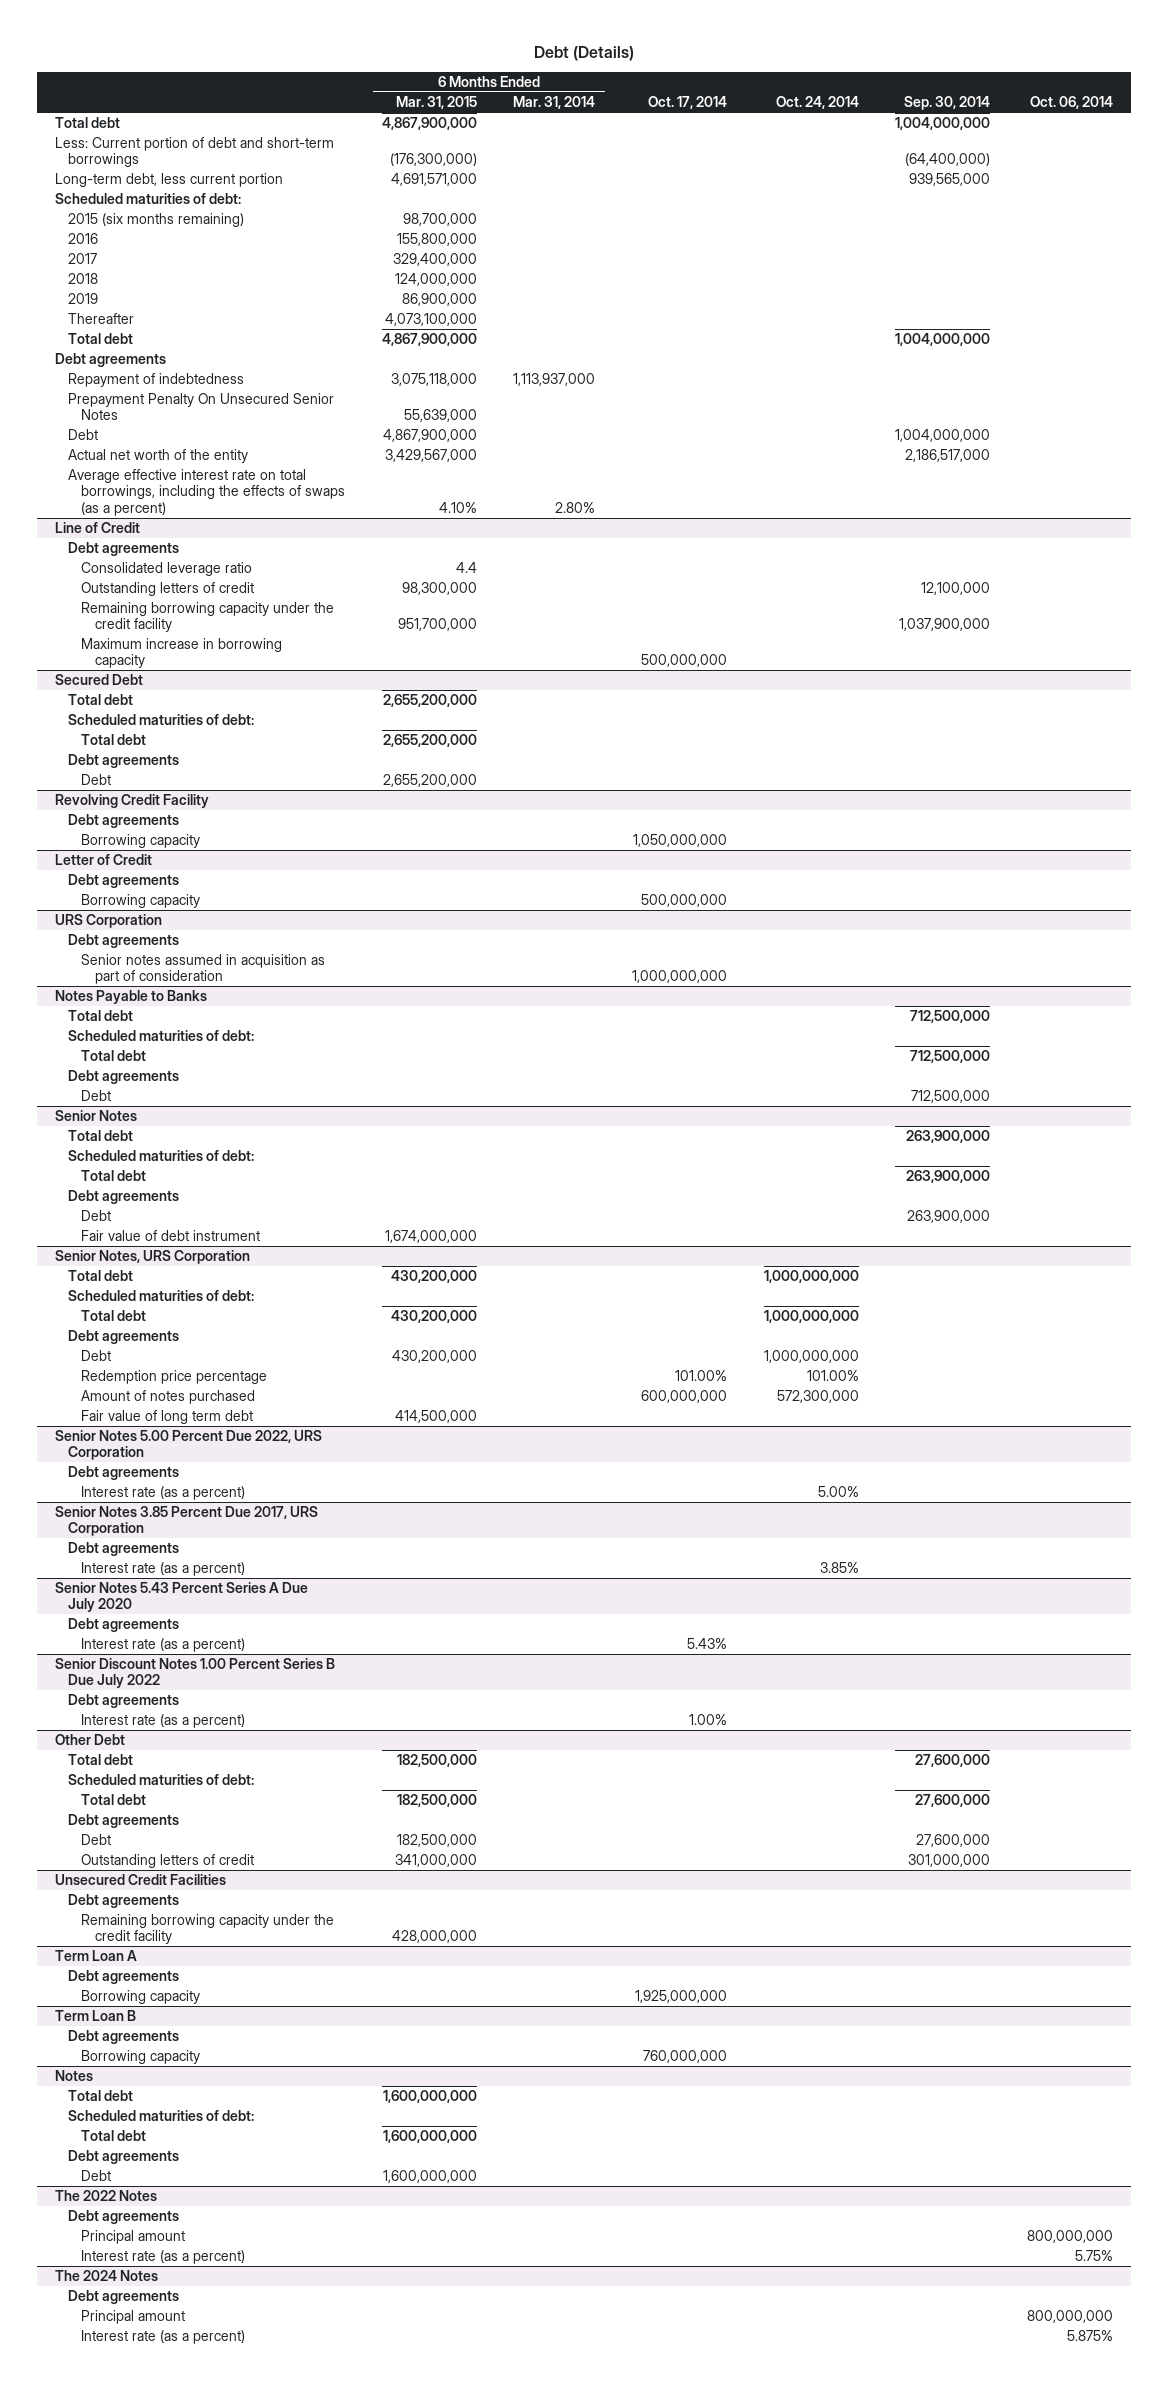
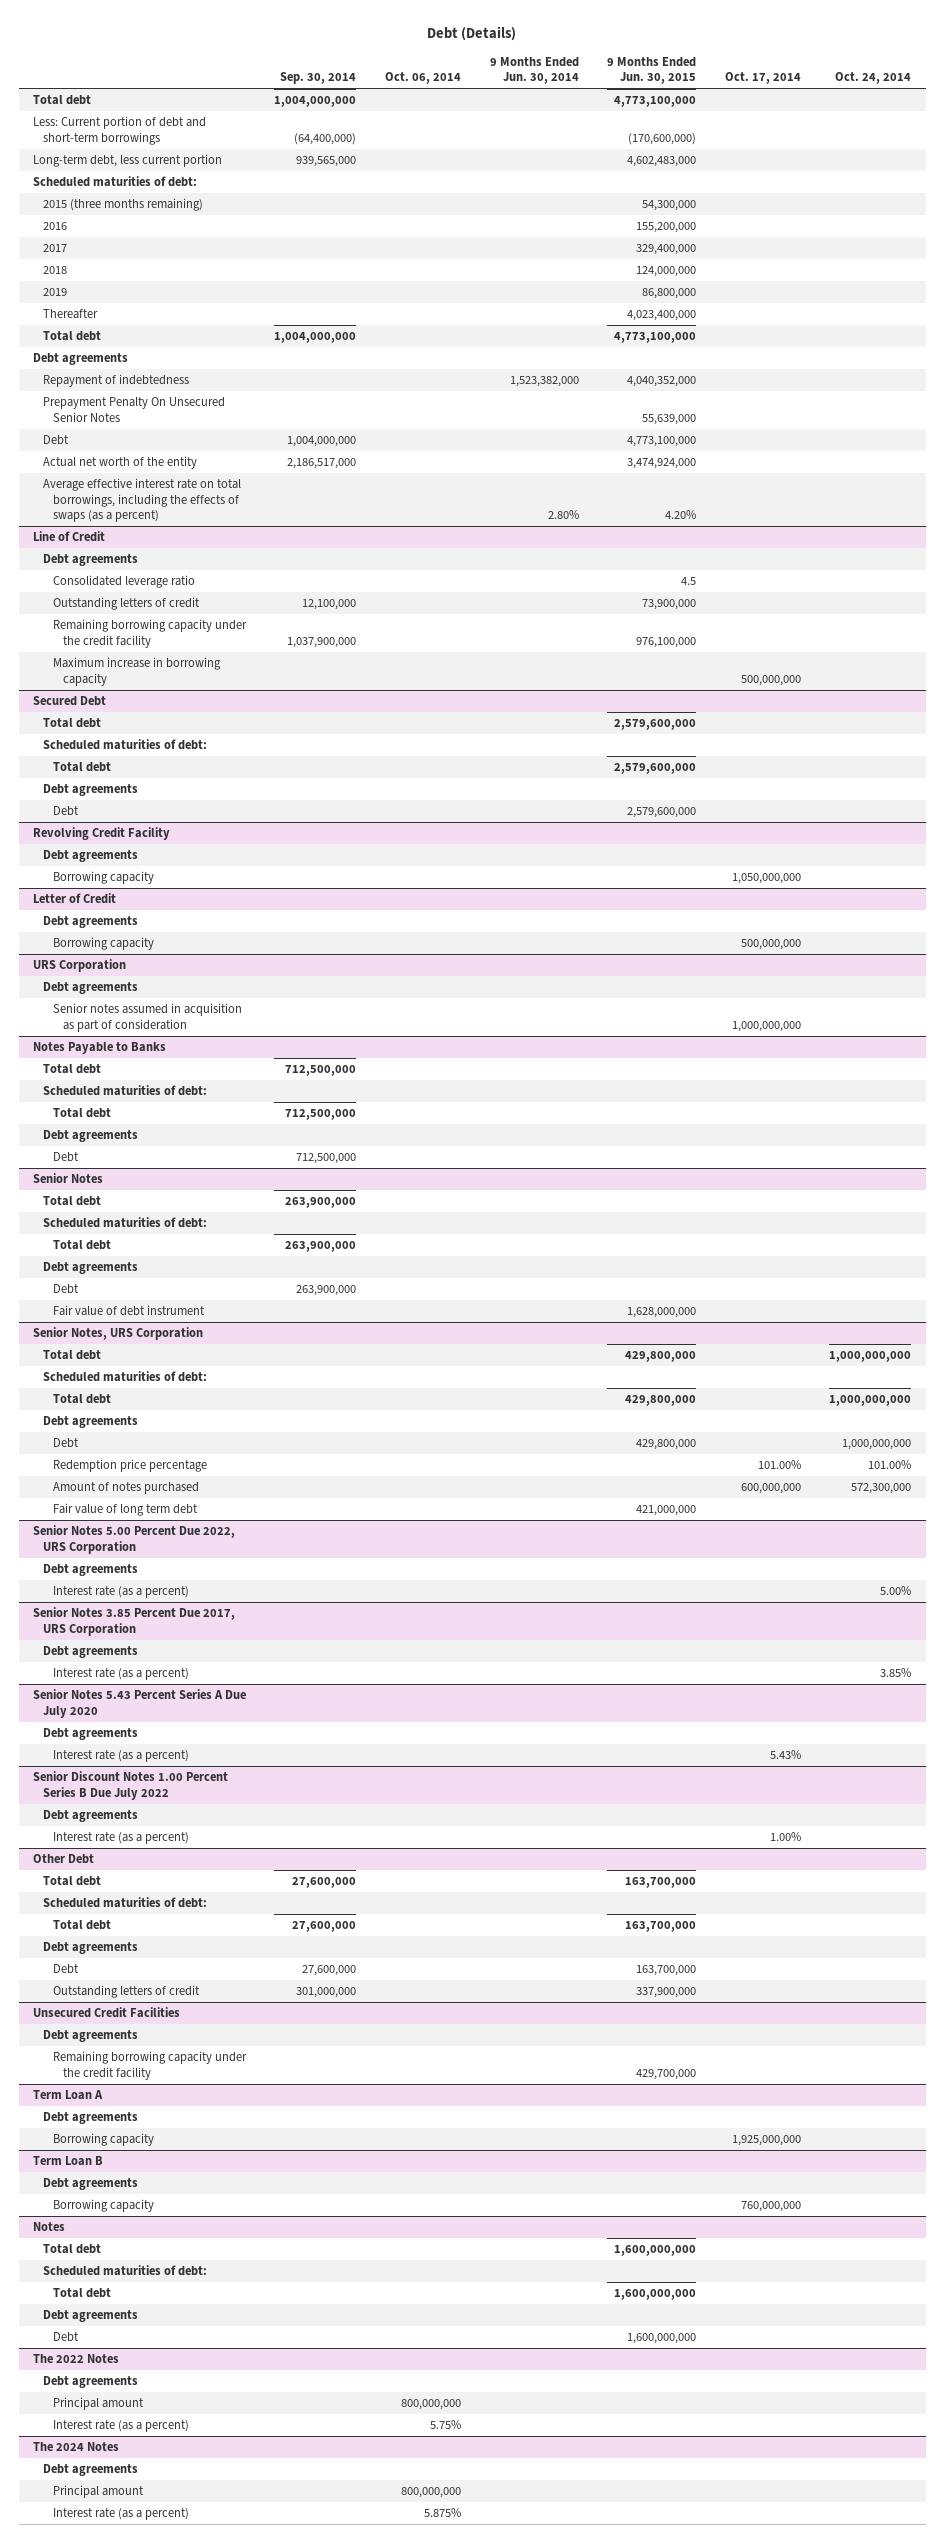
- | 6 Months Ended Mar. 31, 2015 | 6 Months Ended Mar. 31, 2014 | Oct. 17, 2014 | Oct. 24, 2014 | Sep. 30, 2014 | Oct. 06, 2014
+ | Sep. 30, 2014 | Oct. 06, 2014 | 9 Months Ended Jun. 30, 2014 | 9 Months Ended Jun. 30, 2015 | Oct. 17, 2014 | Oct. 24, 2014
- 2015 (six months remaining) | 98,700,000 | | | | |
+ 2015 (three months remaining) | | | | 54,300,000 | |

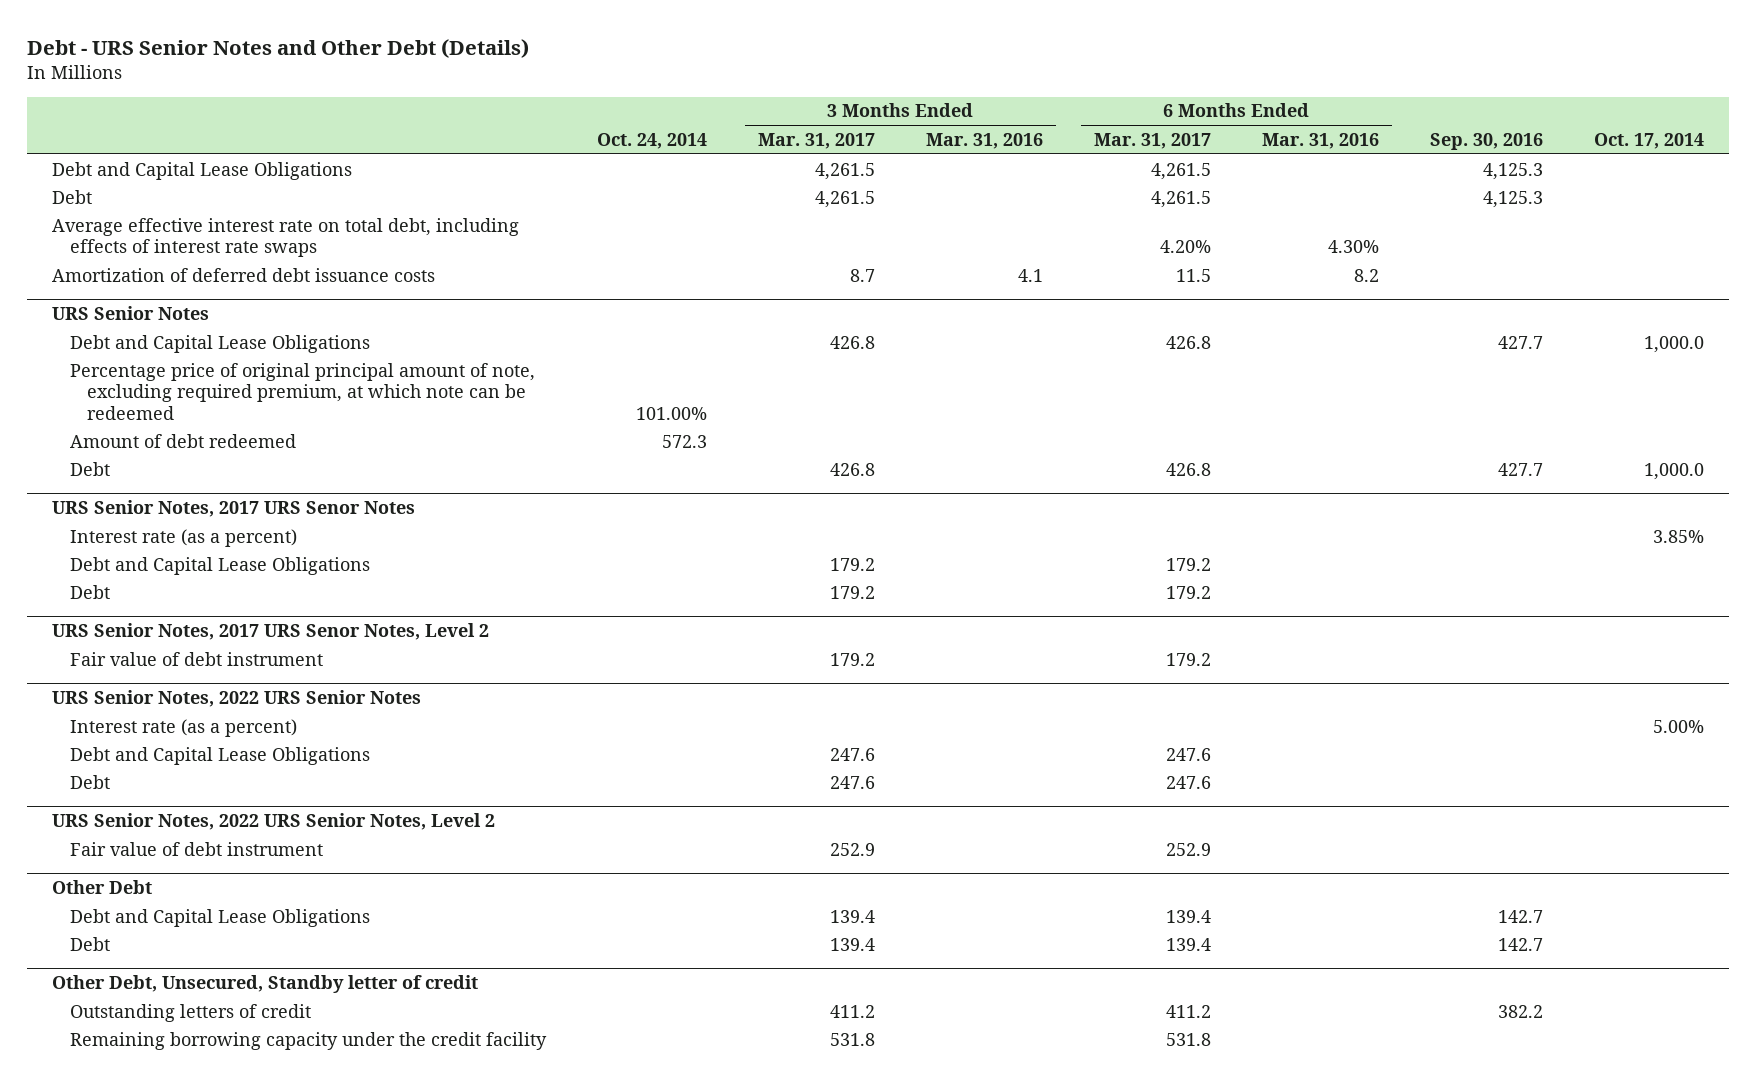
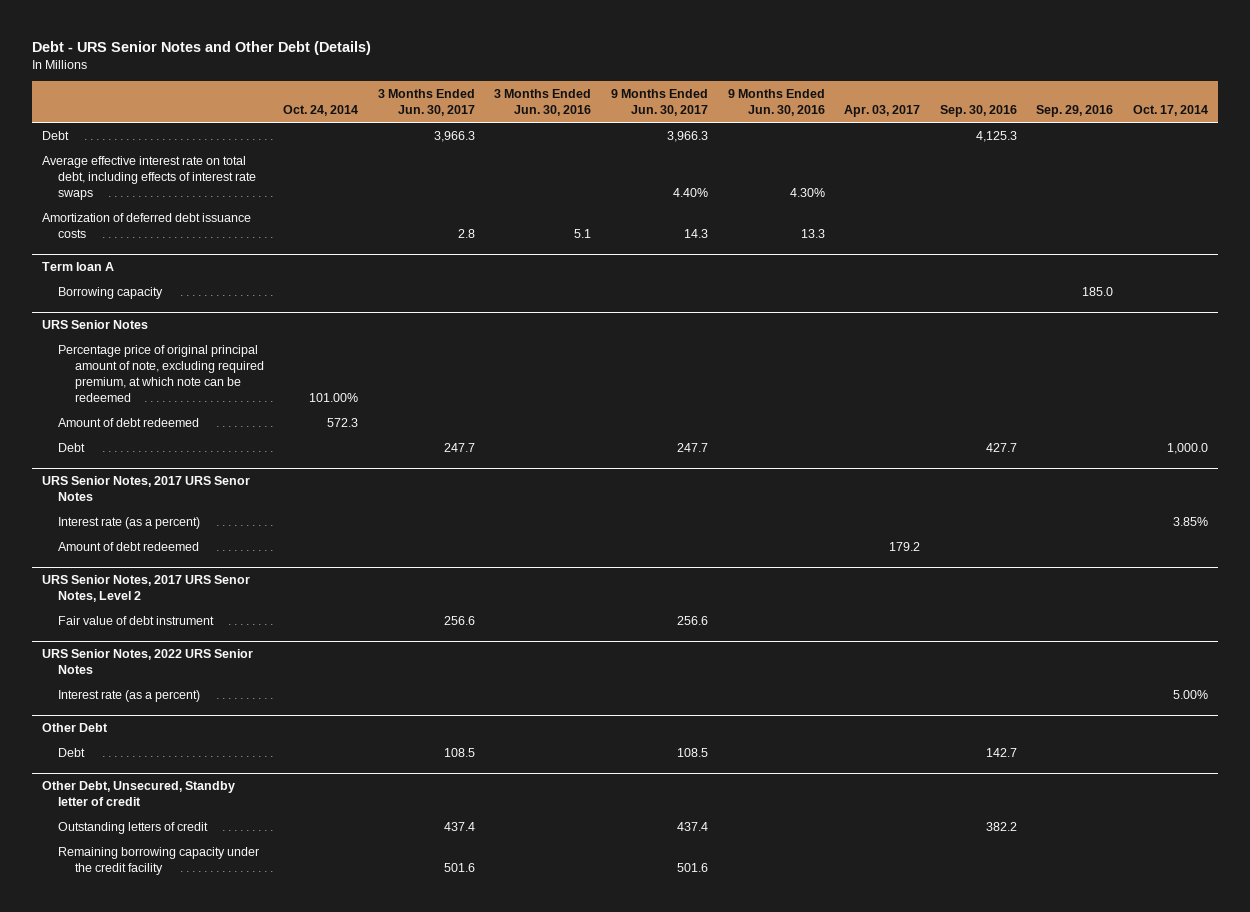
- | Oct. 24, 2014 | 3 Months Ended Mar. 31, 2017 | 3 Months Ended Mar. 31, 2016 | 6 Months Ended Mar. 31, 2017 | 6 Months Ended Mar. 31, 2016 | Sep. 30, 2016 | Oct. 17, 2014
+ | Oct. 24, 2014 | 3 Months Ended Jun. 30, 2017 | 3 Months Ended Jun. 30, 2016 | 9 Months Ended Jun. 30, 2017 | 9 Months Ended Jun. 30, 2016 | Apr. 03, 2017 | Sep. 30, 2016 | Sep. 29, 2016 | Oct. 17, 2014
- Debt and Capital Lease Obligations | | 4,261.5 | | 4,261.5 | | 4,125.3 |
+ Term loan A
+ Borrowing capacity | | | | | | | | 185.0 |
@ URS Senior Notes
- Debt and Capital Lease Obligations | | 426.8 | | 426.8 | | 427.7 | 1,000.0
@ URS Senior Notes, 2017 URS Senor Notes
- Debt and Capital Lease Obligations | | 179.2 | | 179.2 | | |
- Debt | | 179.2 | | 179.2 | | |
+ Amount of debt redeemed | | | | | | 179.2 | | |
@ URS Senior Notes, 2022 URS Senior Notes
- Debt and Capital Lease Obligations | | 247.6 | | 247.6 | | |
- Debt | | 247.6 | | 247.6 | | |
- URS Senior Notes, 2022 URS Senior Notes, Level 2
- Fair value of debt instrument | | 252.9 | | 252.9 | | |
@ Other Debt
- Debt and Capital Lease Obligations | | 139.4 | | 139.4 | | 142.7 |

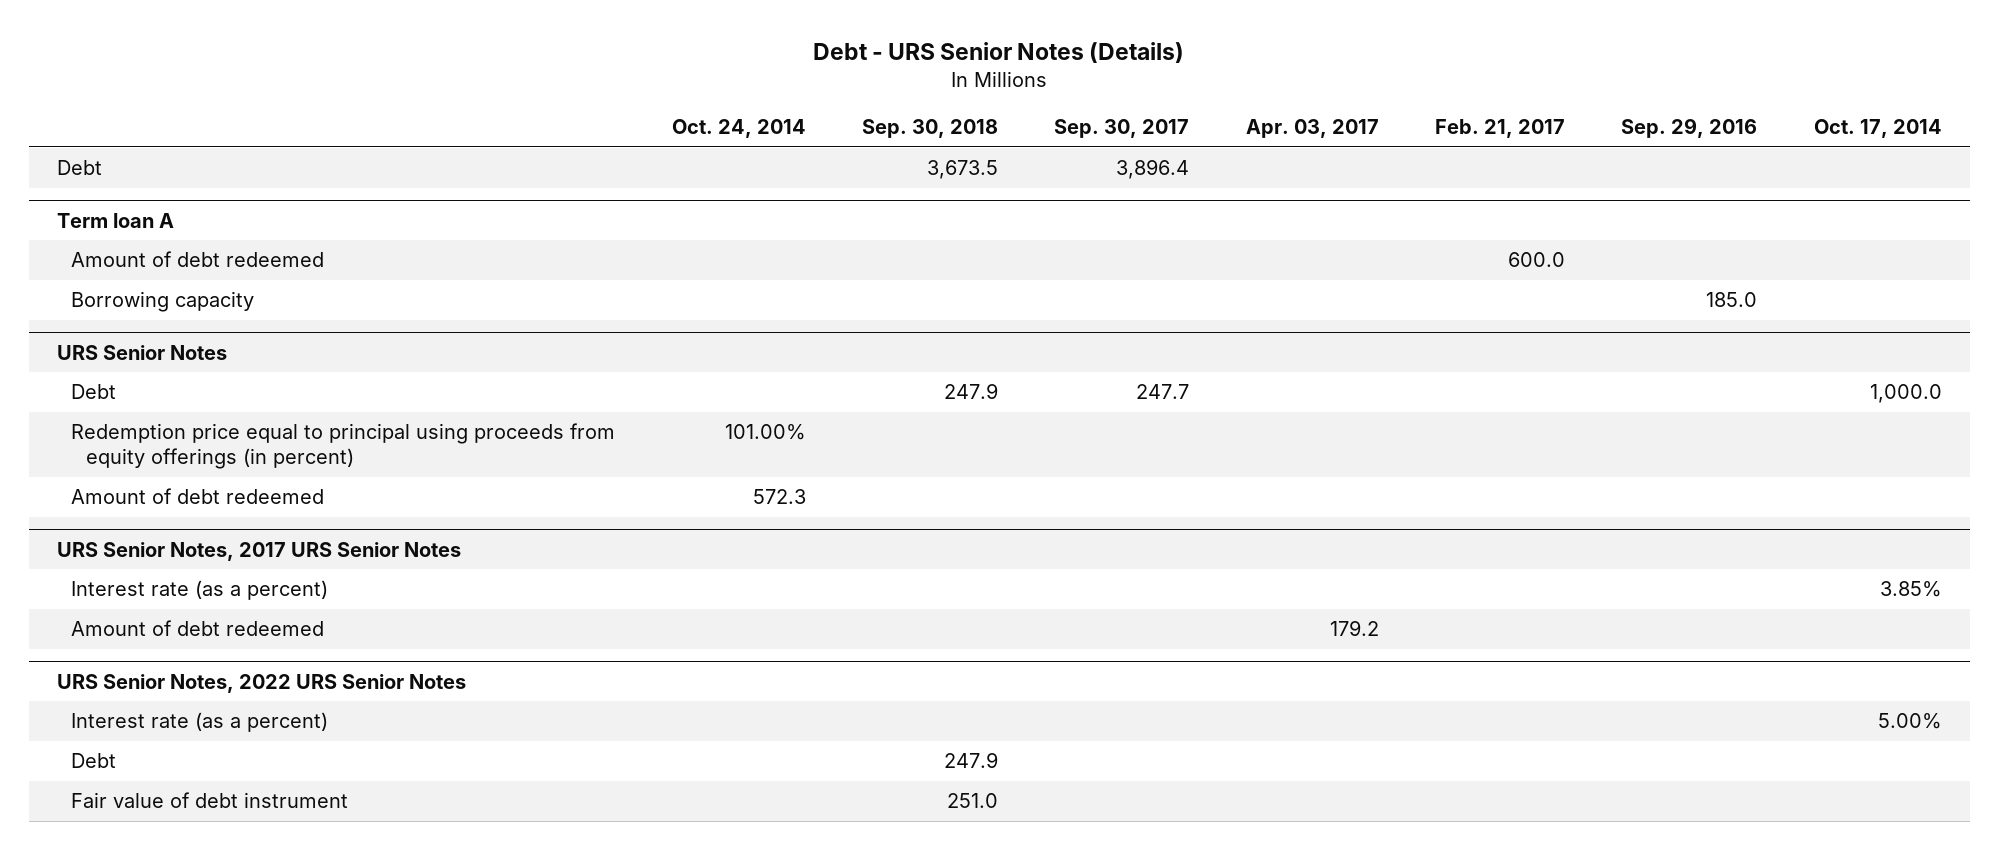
- Debt - URS Senior Notes and Other Debt (Details)
+ Debt - URS Senior Notes (Details)
- | Oct. 24, 2014 | 3 Months Ended Jun. 30, 2017 | 3 Months Ended Jun. 30, 2016 | 9 Months Ended Jun. 30, 2017 | 9 Months Ended Jun. 30, 2016 | Apr. 03, 2017 | Sep. 30, 2016 | Sep. 29, 2016 | Oct. 17, 2014
+ | Oct. 24, 2014 | Sep. 30, 2018 | Sep. 30, 2017 | Apr. 03, 2017 | Feb. 21, 2017 | Sep. 29, 2016 | Oct. 17, 2014
- Average effective interest rate on total debt, including effects of interest rate swaps | | | | 4.40% | 4.30% | | | |
- Amortization of deferred debt issuance costs | | 2.8 | 5.1 | 14.3 | 13.3 | | | |
@ Term loan A
+ Amount of debt redeemed | | | | | 600.0 | |
@ URS Senior Notes
- Percentage price of original principal amount of note, excluding required premium, at which note can be redeemed | 101.00% | | | | | | | |
- URS Senior Notes, 2017 URS Senor Notes
@ URS Senior Notes
+ Redemption price equal to principal using proceeds from equity offerings (in percent) | 101.00% | | | | | |
moved down: Amount of debt redeemed | 572.3 | | | | | |
+ URS Senior Notes, 2017 URS Senior Notes
- URS Senior Notes, 2017 URS Senor Notes, Level 2
- Fair value of debt instrument | | 256.6 | | 256.6 | | | | |
- Other Debt
- Debt | | 108.5 | | 108.5 | | | 142.7 | |
- Other Debt, Unsecured, Standby letter of credit
- Outstanding letters of credit | | 437.4 | | 437.4 | | | 382.2 | |
- Remaining borrowing capacity under the credit facility | | 501.6 | | 501.6 | | | | |
@ URS Senior Notes, 2022 URS Senior Notes
+ Debt | | 247.9 | | | | |
+ Fair value of debt instrument | | 251.0 | | | | |

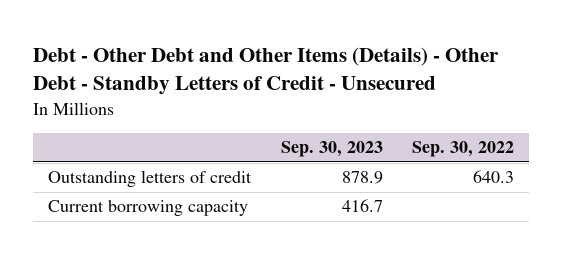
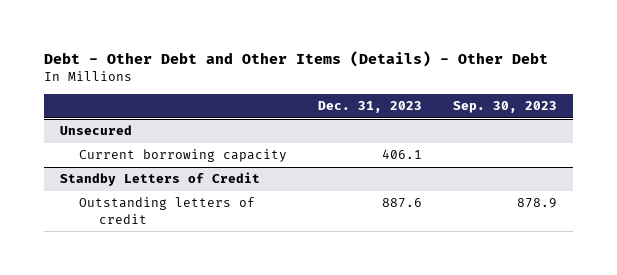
- Debt - Other Debt and Other Items (Details) - Other Debt - Standby Letters of Credit - Unsecured
+ Debt - Other Debt and Other Items (Details) - Other Debt
- | Sep. 30, 2023 | Sep. 30, 2022
+ | Dec. 31, 2023 | Sep. 30, 2023
+ Unsecured
+ Current borrowing capacity | 406.1 |
+ Standby Letters of Credit
- Current borrowing capacity | 416.7 |

